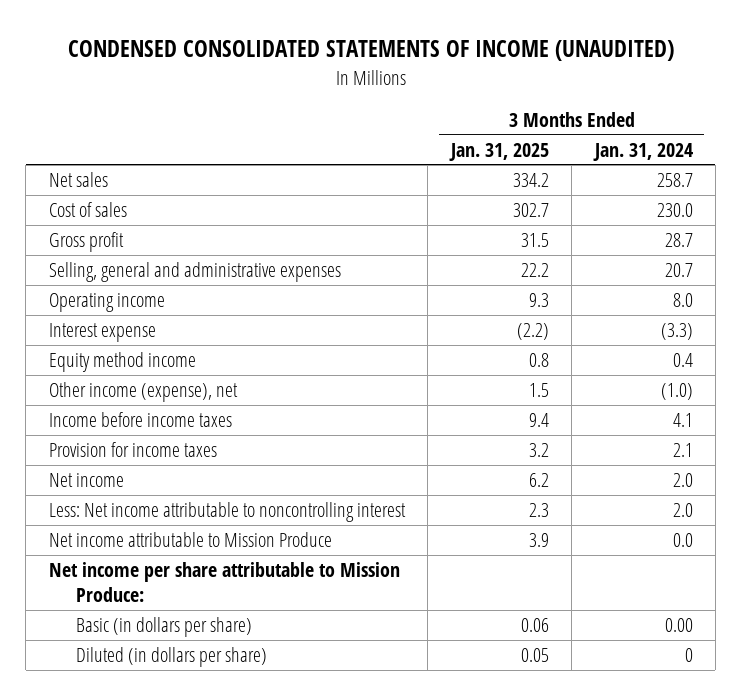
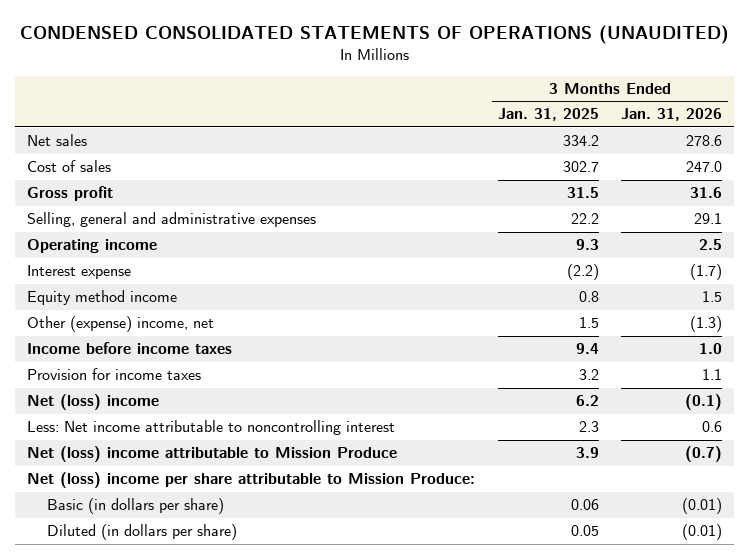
- CONDENSED CONSOLIDATED STATEMENTS OF INCOME (UNAUDITED)
+ CONDENSED CONSOLIDATED STATEMENTS OF OPERATIONS (UNAUDITED)
- | 3 Months Ended Jan. 31, 2025 | 3 Months Ended Jan. 31, 2024
+ | 3 Months Ended Jan. 31, 2025 | 3 Months Ended Jan. 31, 2026
- Other income (expense), net | 1.5 | (1.0)
+ Other (expense) income, net | 1.5 | (1.3)
- Net income | 6.2 | 2.0
+ Net (loss) income | 6.2 | (0.1)
- Net income attributable to Mission Produce | 3.9 | 0.0
- Net income per share attributable to Mission Produce:
+ Net (loss) income attributable to Mission Produce | 3.9 | (0.7)
+ Net (loss) income per share attributable to Mission Produce:

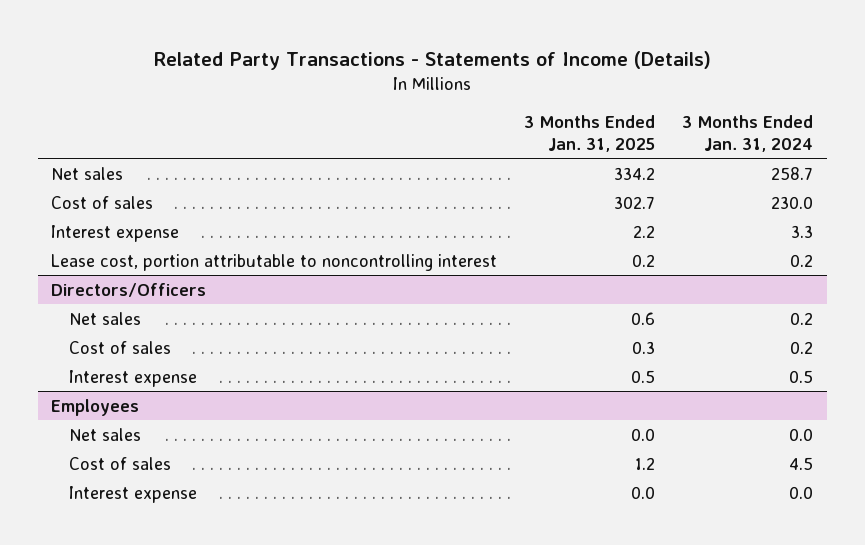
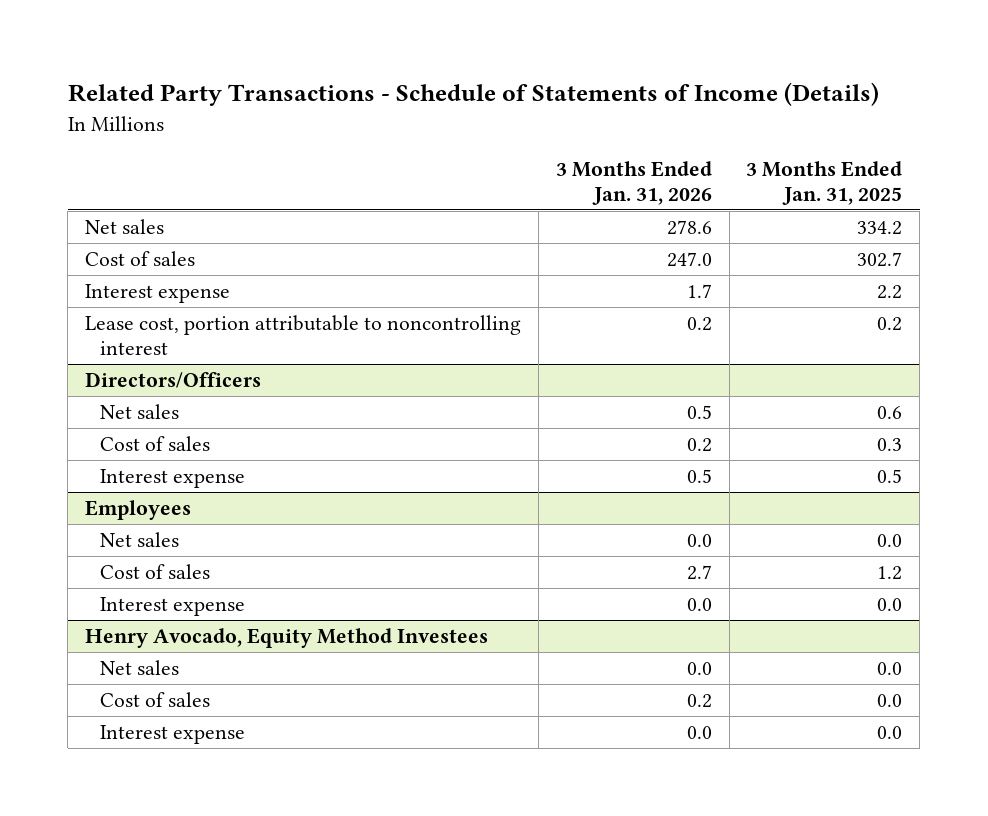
- Related Party Transactions - Statements of Income (Details)
+ Related Party Transactions - Schedule of Statements of Income (Details)
- | 3 Months Ended Jan. 31, 2025 | 3 Months Ended Jan. 31, 2024
+ | 3 Months Ended Jan. 31, 2026 | 3 Months Ended Jan. 31, 2025
+ Henry Avocado, Equity Method Investees
+ Net sales | 0.0 | 0.0
+ Cost of sales | 0.2 | 0.0
+ Interest expense | 0.0 | 0.0

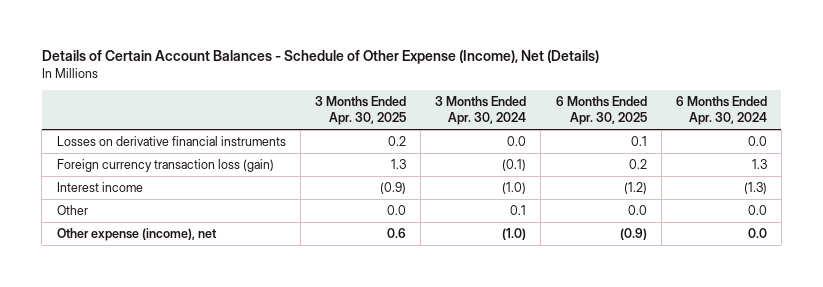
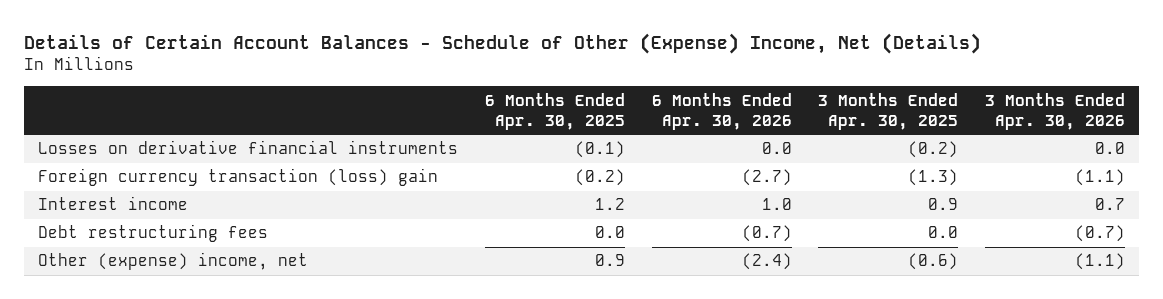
- Details of Certain Account Balances - Schedule of Other Expense (Income), Net (Details)
+ Details of Certain Account Balances - Schedule of Other (Expense) Income, Net (Details)
- | 3 Months Ended Apr. 30, 2025 | 3 Months Ended Apr. 30, 2024 | 6 Months Ended Apr. 30, 2025 | 6 Months Ended Apr. 30, 2024
+ | 6 Months Ended Apr. 30, 2025 | 6 Months Ended Apr. 30, 2026 | 3 Months Ended Apr. 30, 2025 | 3 Months Ended Apr. 30, 2026
- Losses on derivative financial instruments | 0.2 | 0.0 | 0.1 | 0.0
- Foreign currency transaction loss (gain) | 1.3 | (0.1) | 0.2 | 1.3
- Interest income | (0.9) | (1.0) | (1.2) | (1.3)
- Other | 0.0 | 0.1 | 0.0 | 0.0
- Other expense (income), net | 0.6 | (1.0) | (0.9) | 0.0
+ Losses on derivative financial instruments | (0.1) | 0.0 | (0.2) | 0.0
+ Foreign currency transaction (loss) gain | (0.2) | (2.7) | (1.3) | (1.1)
+ Interest income | 1.2 | 1.0 | 0.9 | 0.7
+ Debt restructuring fees | 0.0 | (0.7) | 0.0 | (0.7)
+ Other (expense) income, net | 0.9 | (2.4) | (0.6) | (1.1)

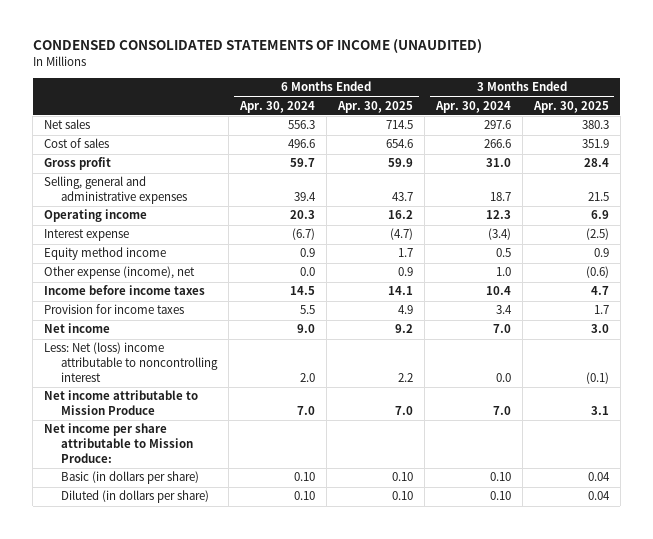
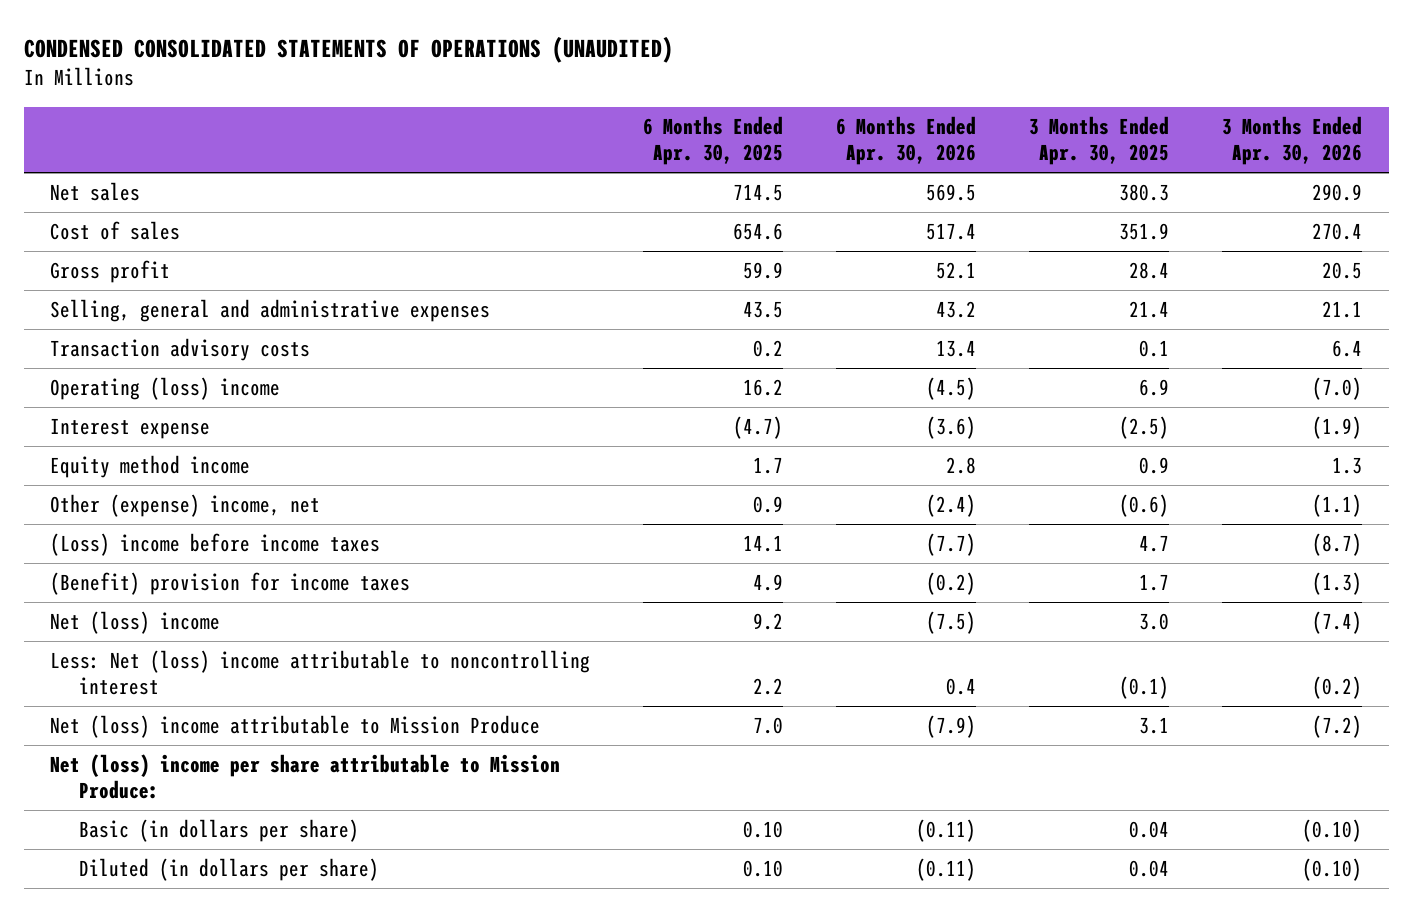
- CONDENSED CONSOLIDATED STATEMENTS OF INCOME (UNAUDITED)
+ CONDENSED CONSOLIDATED STATEMENTS OF OPERATIONS (UNAUDITED)
- | 6 Months Ended Apr. 30, 2024 | 6 Months Ended Apr. 30, 2025 | 3 Months Ended Apr. 30, 2024 | 3 Months Ended Apr. 30, 2025
+ | 6 Months Ended Apr. 30, 2025 | 6 Months Ended Apr. 30, 2026 | 3 Months Ended Apr. 30, 2025 | 3 Months Ended Apr. 30, 2026
- Selling, general and administrative expenses | 39.4 | 43.7 | 18.7 | 21.5
- Operating income | 20.3 | 16.2 | 12.3 | 6.9
+ Selling, general and administrative expenses | 43.5 | 43.2 | 21.4 | 21.1
+ Transaction advisory costs | 0.2 | 13.4 | 0.1 | 6.4
+ Operating (loss) income | 16.2 | (4.5) | 6.9 | (7.0)
- Other expense (income), net | 0.0 | 0.9 | 1.0 | (0.6)
- Income before income taxes | 14.5 | 14.1 | 10.4 | 4.7
- Provision for income taxes | 5.5 | 4.9 | 3.4 | 1.7
- Net income | 9.0 | 9.2 | 7.0 | 3.0
+ Other (expense) income, net | 0.9 | (2.4) | (0.6) | (1.1)
+ (Loss) income before income taxes | 14.1 | (7.7) | 4.7 | (8.7)
+ (Benefit) provision for income taxes | 4.9 | (0.2) | 1.7 | (1.3)
+ Net (loss) income | 9.2 | (7.5) | 3.0 | (7.4)
- Net income attributable to Mission Produce | 7.0 | 7.0 | 7.0 | 3.1
- Net income per share attributable to Mission Produce:
+ Net (loss) income attributable to Mission Produce | 7.0 | (7.9) | 3.1 | (7.2)
+ Net (loss) income per share attributable to Mission Produce:

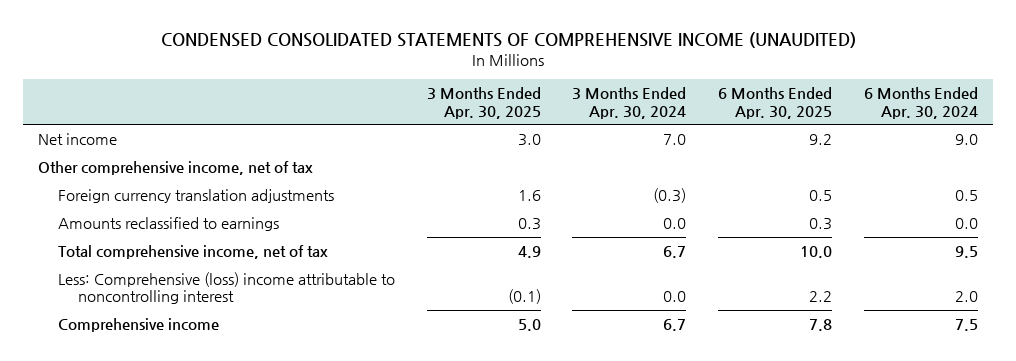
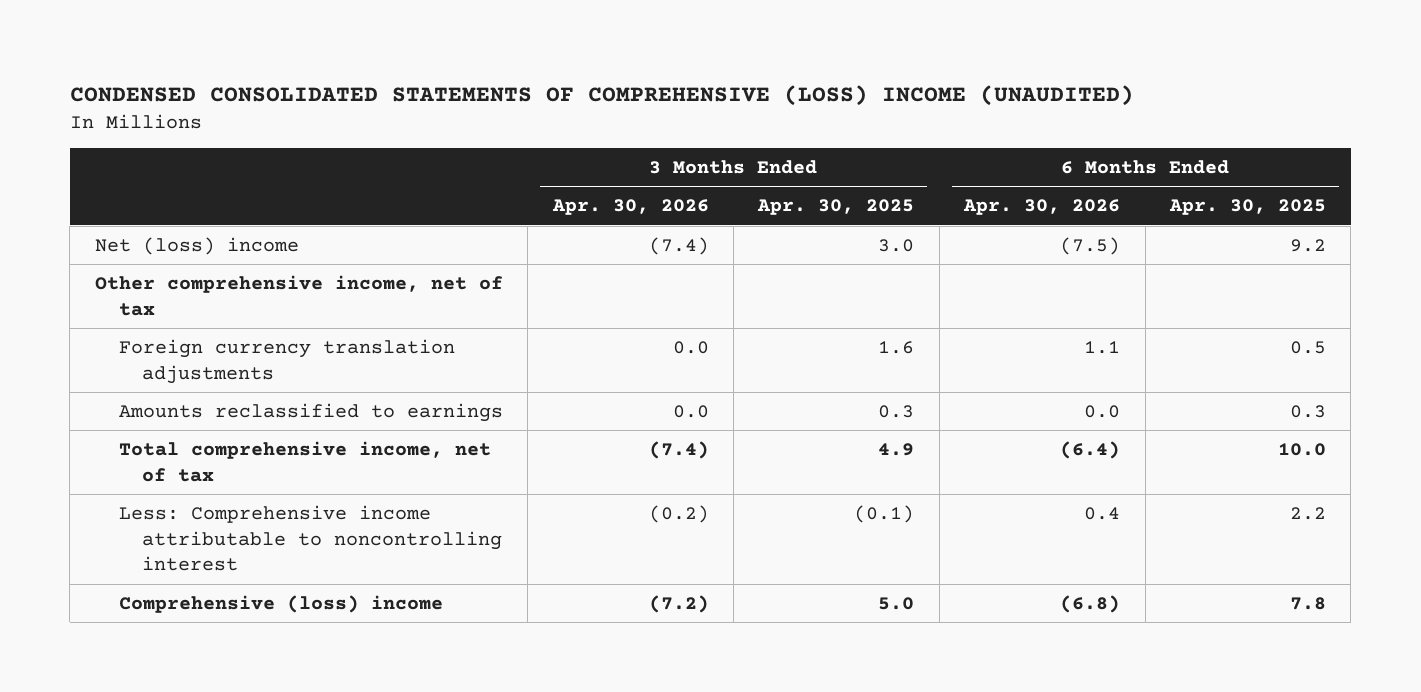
- CONDENSED CONSOLIDATED STATEMENTS OF COMPREHENSIVE INCOME (UNAUDITED)
+ CONDENSED CONSOLIDATED STATEMENTS OF COMPREHENSIVE (LOSS) INCOME (UNAUDITED)
- | 3 Months Ended Apr. 30, 2025 | 3 Months Ended Apr. 30, 2024 | 6 Months Ended Apr. 30, 2025 | 6 Months Ended Apr. 30, 2024
+ | 3 Months Ended Apr. 30, 2026 | 3 Months Ended Apr. 30, 2025 | 6 Months Ended Apr. 30, 2026 | 6 Months Ended Apr. 30, 2025
- Net income | 3.0 | 7.0 | 9.2 | 9.0
+ Net (loss) income | (7.4) | 3.0 | (7.5) | 9.2
- Less: Comprehensive (loss) income attributable to noncontrolling interest | (0.1) | 0.0 | 2.2 | 2.0
- Comprehensive income | 5.0 | 6.7 | 7.8 | 7.5
+ Less: Comprehensive income attributable to noncontrolling interest | (0.2) | (0.1) | 0.4 | 2.2
+ Comprehensive (loss) income | (7.2) | 5.0 | (6.8) | 7.8

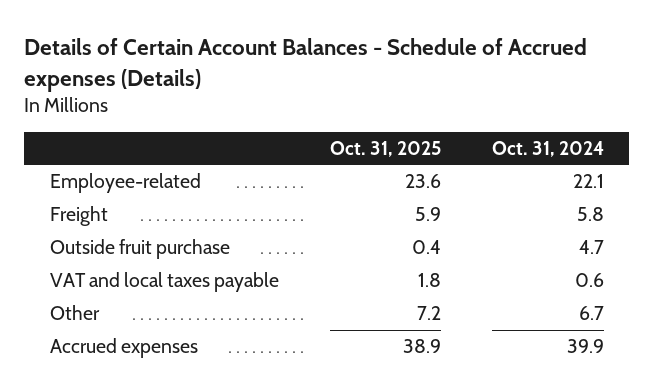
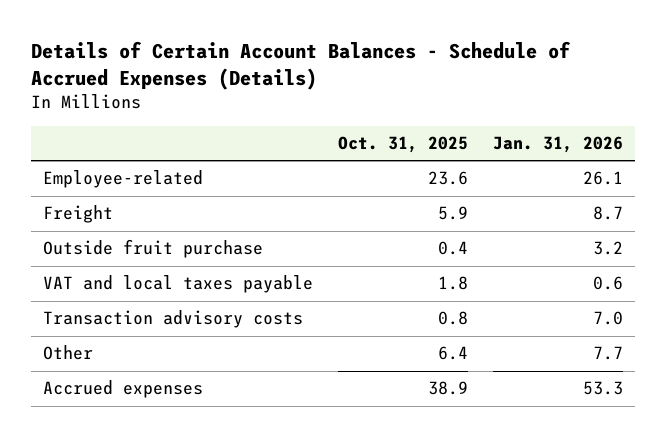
- Details of Certain Account Balances - Schedule of Accrued expenses (Details)
+ Details of Certain Account Balances - Schedule of Accrued Expenses (Details)
- | Oct. 31, 2025 | Oct. 31, 2024
+ | Oct. 31, 2025 | Jan. 31, 2026
- Other | 7.2 | 6.7
+ Transaction advisory costs | 0.8 | 7.0
+ Other | 6.4 | 7.7

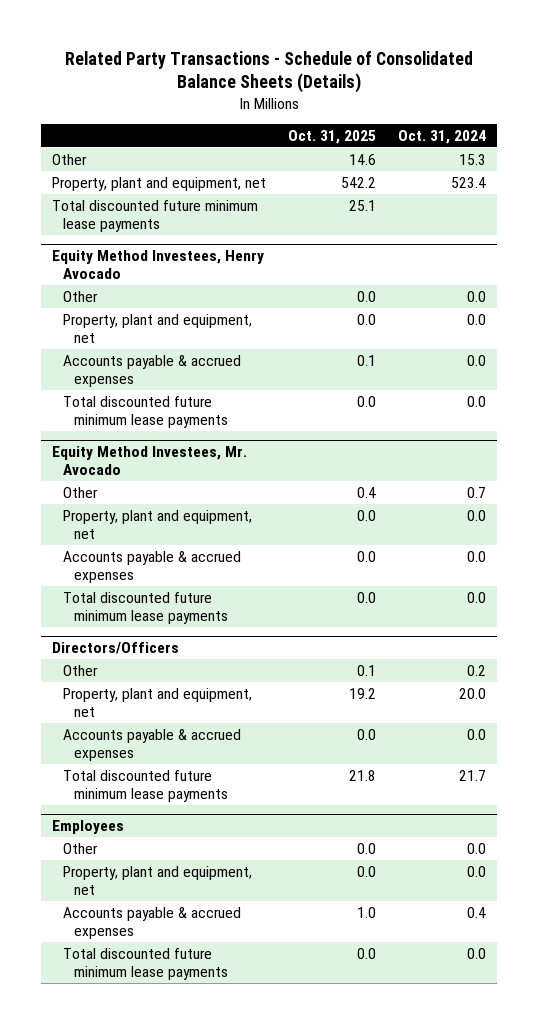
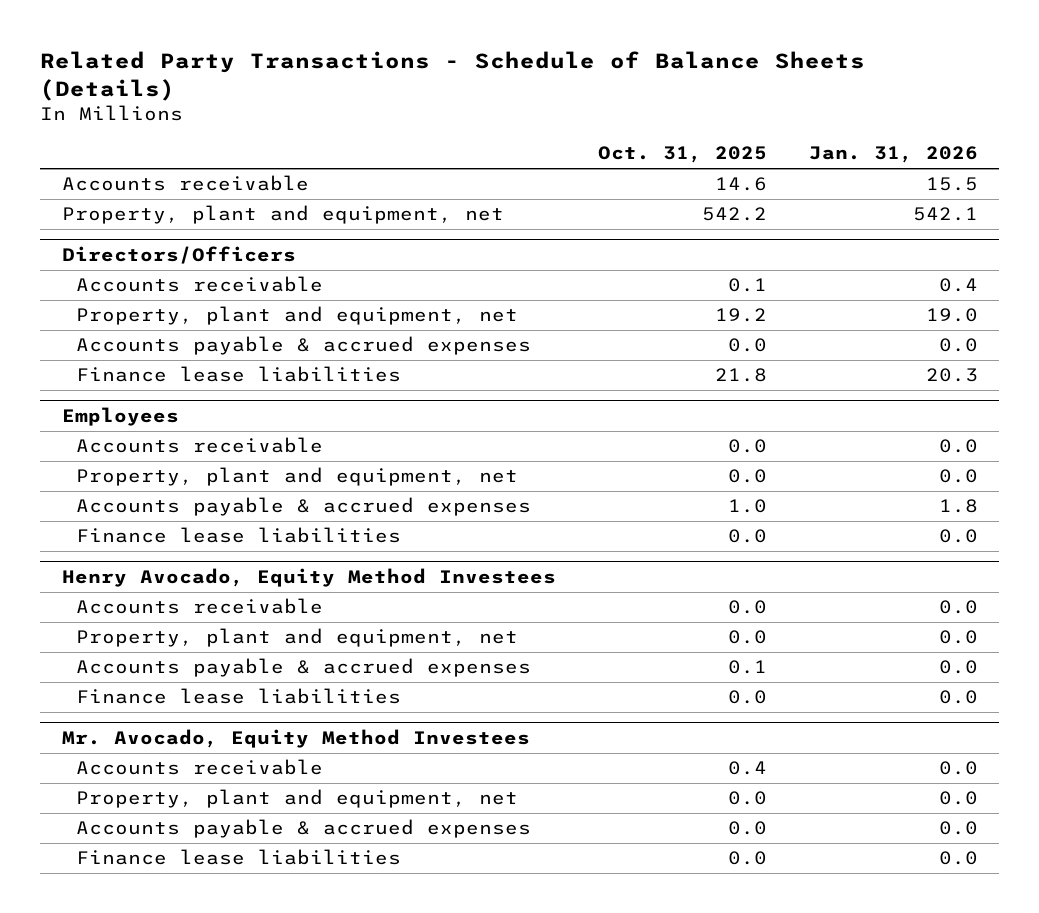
- Related Party Transactions - Schedule of Consolidated Balance Sheets (Details)
+ Related Party Transactions - Schedule of Balance Sheets (Details)
- | Oct. 31, 2025 | Oct. 31, 2024
+ | Oct. 31, 2025 | Jan. 31, 2026
- Other | 14.6 | 15.3
+ Accounts receivable | 14.6 | 15.5
- Total discounted future minimum lease payments | 25.1 |
- Equity Method Investees, Henry Avocado
- Other | 0.0 | 0.0
- Property, plant and equipment, net | 0.0 | 0.0
- Accounts payable & accrued expenses | 0.1 | 0.0
- Total discounted future minimum lease payments | 0.0 | 0.0
- Equity Method Investees, Mr. Avocado
- Other | 0.4 | 0.7
- Property, plant and equipment, net | 0.0 | 0.0
- Accounts payable & accrued expenses | 0.0 | 0.0
- Total discounted future minimum lease payments | 0.0 | 0.0
@ Directors/Officers
- Other | 0.1 | 0.2
+ Accounts receivable | 0.1 | 0.4
- Total discounted future minimum lease payments | 21.8 | 21.7
+ Finance lease liabilities | 21.8 | 20.3
@ Employees
- Other | 0.0 | 0.0
+ Accounts receivable | 0.0 | 0.0
- Total discounted future minimum lease payments | 0.0 | 0.0
+ Finance lease liabilities | 0.0 | 0.0
+ Henry Avocado, Equity Method Investees
+ Accounts receivable | 0.0 | 0.0
+ Property, plant and equipment, net | 0.0 | 0.0
+ Accounts payable & accrued expenses | 0.1 | 0.0
+ Finance lease liabilities | 0.0 | 0.0
+ Mr. Avocado, Equity Method Investees
+ Accounts receivable | 0.4 | 0.0
+ Property, plant and equipment, net | 0.0 | 0.0
+ Accounts payable & accrued expenses | 0.0 | 0.0
+ Finance lease liabilities | 0.0 | 0.0

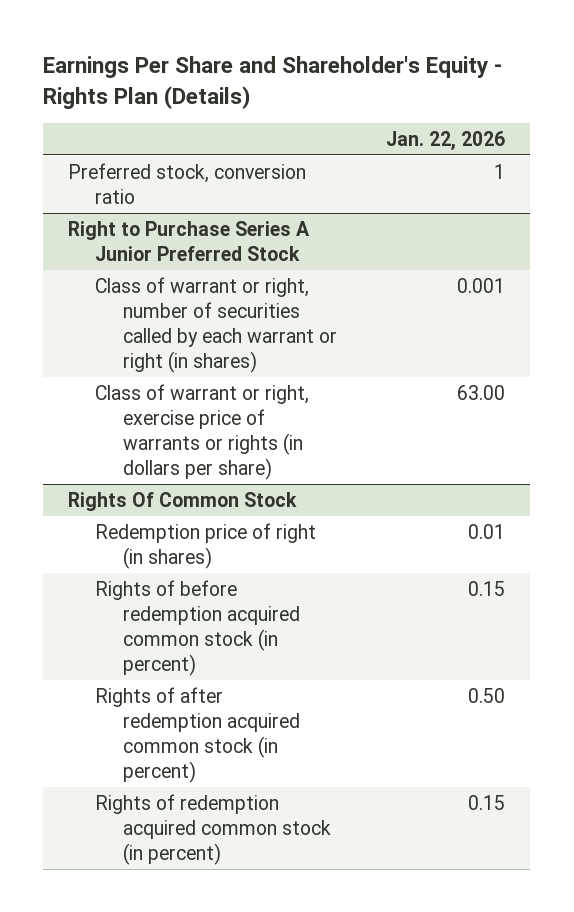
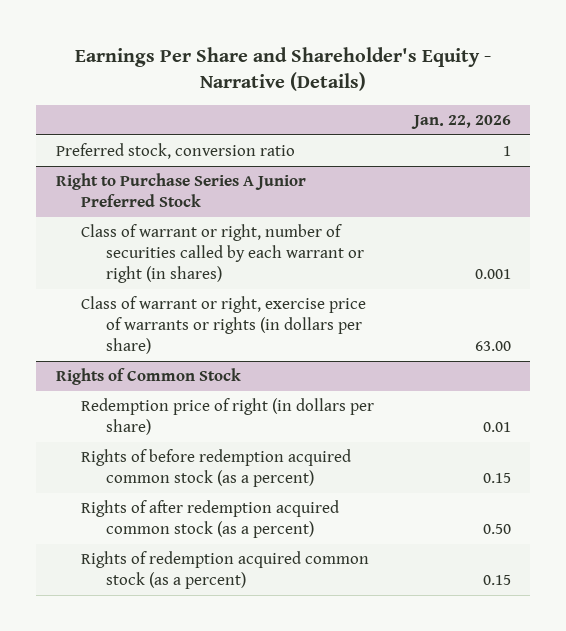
- Earnings Per Share and Shareholder's Equity - Rights Plan (Details)
+ Earnings Per Share and Shareholder's Equity - Narrative (Details)
- Rights Of Common Stock
- Redemption price of right (in shares) | 0.01
- Rights of before redemption acquired common stock (in percent) | 0.15
- Rights of after redemption acquired common stock (in percent) | 0.50
- Rights of redemption acquired common stock (in percent) | 0.15
+ Rights of Common Stock
+ Redemption price of right (in dollars per share) | 0.01
+ Rights of before redemption acquired common stock (as a percent) | 0.15
+ Rights of after redemption acquired common stock (as a percent) | 0.50
+ Rights of redemption acquired common stock (as a percent) | 0.15

